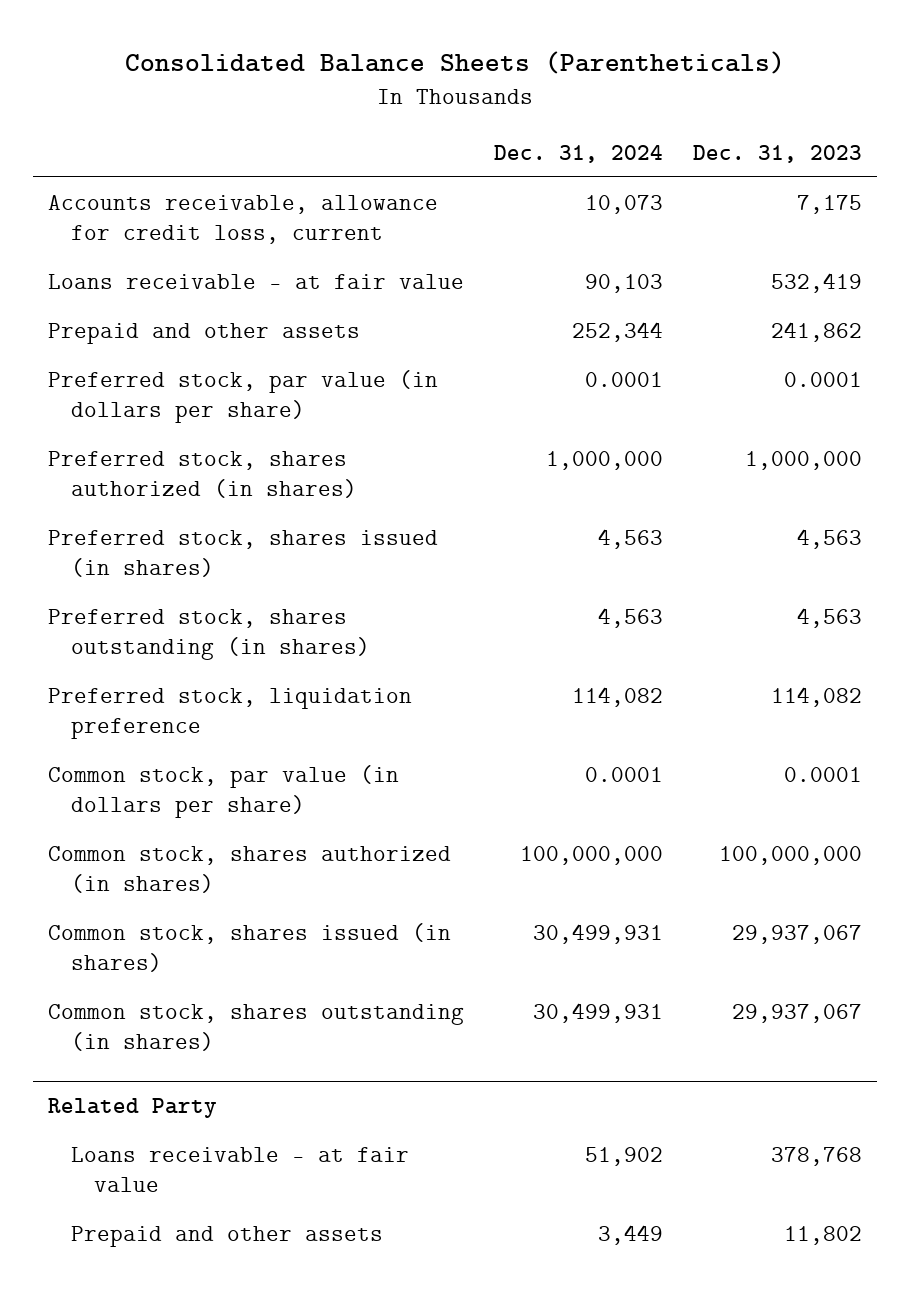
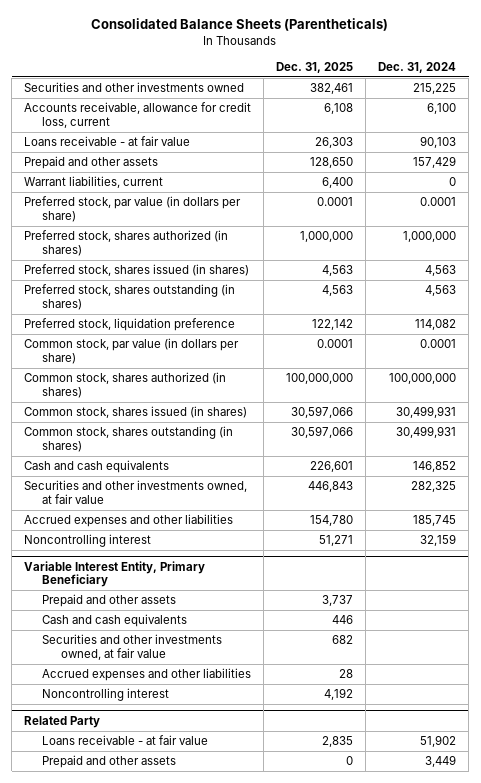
- | Dec. 31, 2024 | Dec. 31, 2023
+ | Dec. 31, 2025 | Dec. 31, 2024
- Accounts receivable, allowance for credit loss, current | 10,073 | 7,175
+ Securities and other investments owned | 382,461 | 215,225
+ Accounts receivable, allowance for credit loss, current | 6,108 | 6,100
- Prepaid and other assets | 252,344 | 241,862
+ Prepaid and other assets | 128,650 | 157,429
+ Warrant liabilities, current | 6,400 | 0
+ Cash and cash equivalents | 226,601 | 146,852
+ Securities and other investments owned, at fair value | 446,843 | 282,325
+ Accrued expenses and other liabilities | 154,780 | 185,745
+ Noncontrolling interest | 51,271 | 32,159
+ Variable Interest Entity, Primary Beneficiary
+ Prepaid and other assets | 3,737 |
+ Cash and cash equivalents | 446 |
+ Securities and other investments owned, at fair value | 682 |
+ Accrued expenses and other liabilities | 28 |
+ Noncontrolling interest | 4,192 |

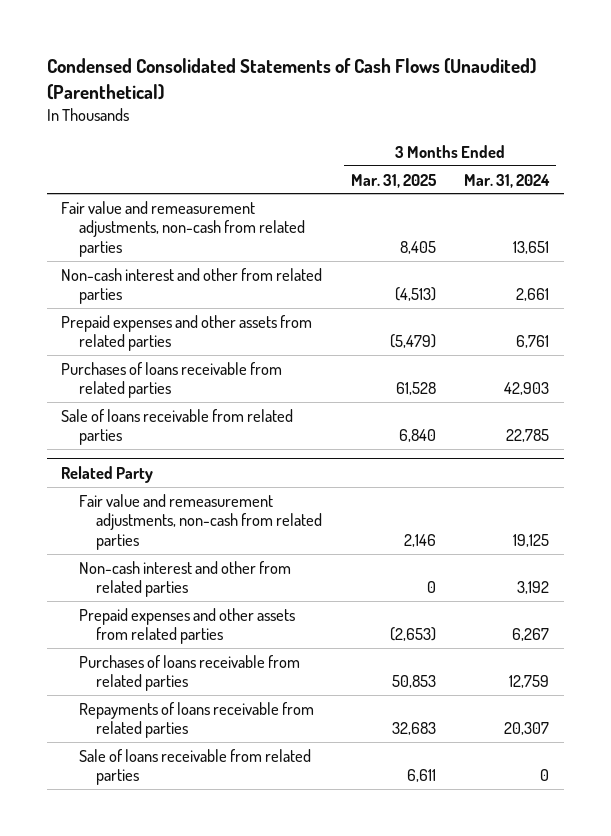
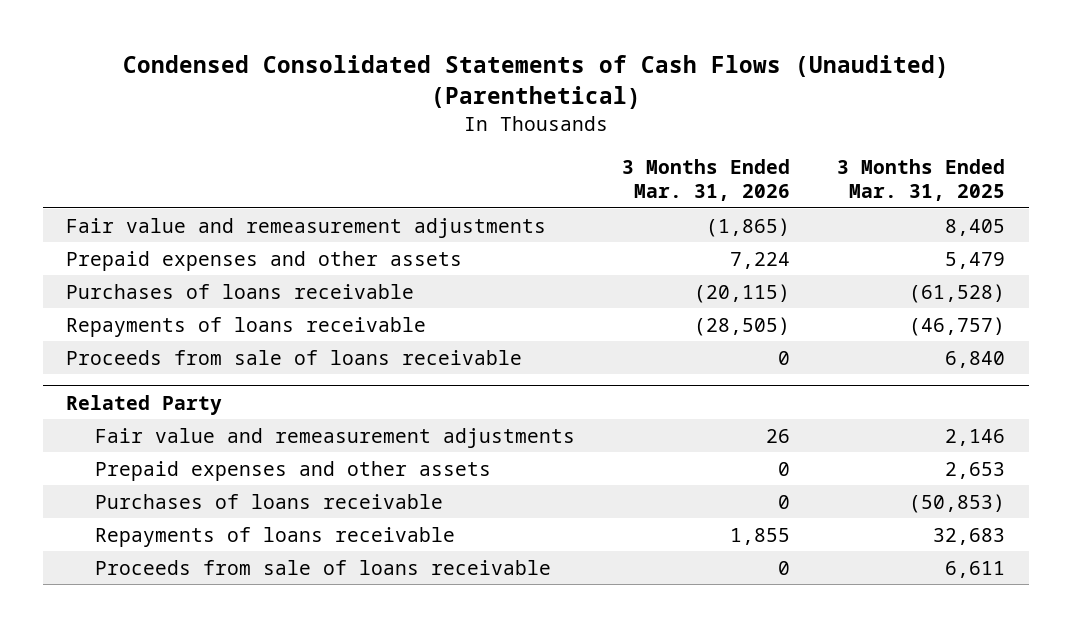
- | 3 Months Ended Mar. 31, 2025 | 3 Months Ended Mar. 31, 2024
+ | 3 Months Ended Mar. 31, 2026 | 3 Months Ended Mar. 31, 2025
- Fair value and remeasurement adjustments, non-cash from related parties | 8,405 | 13,651
- Non-cash interest and other from related parties | (4,513) | 2,661
- Prepaid expenses and other assets from related parties | (5,479) | 6,761
- Purchases of loans receivable from related parties | 61,528 | 42,903
- Sale of loans receivable from related parties | 6,840 | 22,785
+ Fair value and remeasurement adjustments | (1,865) | 8,405
+ Prepaid expenses and other assets | 7,224 | 5,479
+ Purchases of loans receivable | (20,115) | (61,528)
+ Repayments of loans receivable | (28,505) | (46,757)
+ Proceeds from sale of loans receivable | 0 | 6,840
@ Related Party
- Fair value and remeasurement adjustments, non-cash from related parties | 2,146 | 19,125
- Non-cash interest and other from related parties | 0 | 3,192
- Prepaid expenses and other assets from related parties | (2,653) | 6,267
- Purchases of loans receivable from related parties | 50,853 | 12,759
- Repayments of loans receivable from related parties | 32,683 | 20,307
- Sale of loans receivable from related parties | 6,611 | 0
+ Fair value and remeasurement adjustments | 26 | 2,146
+ Prepaid expenses and other assets | 0 | 2,653
+ Purchases of loans receivable | 0 | (50,853)
+ Repayments of loans receivable | 1,855 | 32,683
+ Proceeds from sale of loans receivable | 0 | 6,611

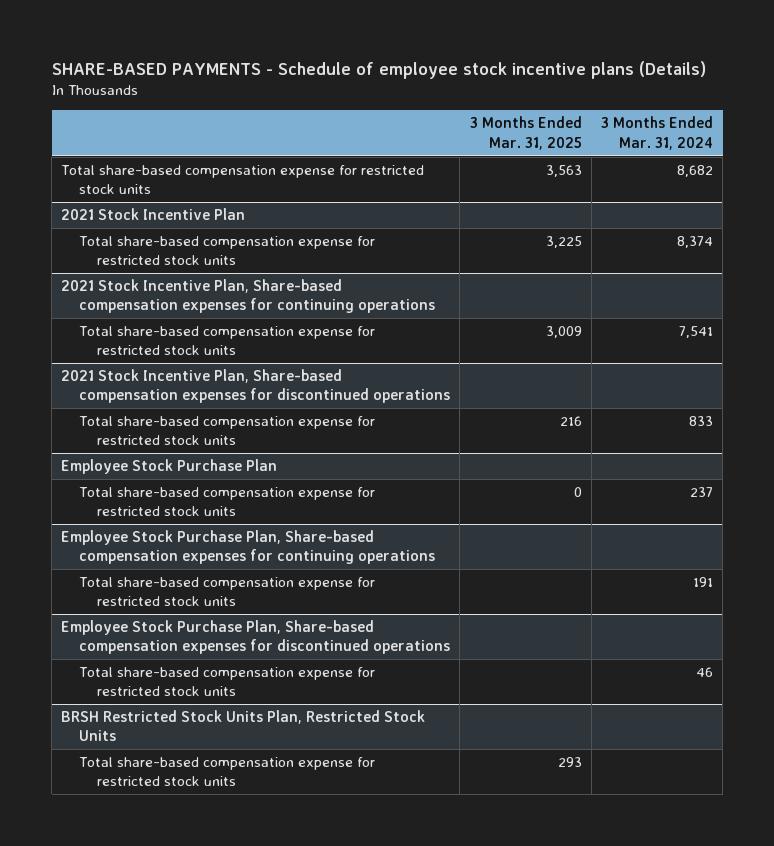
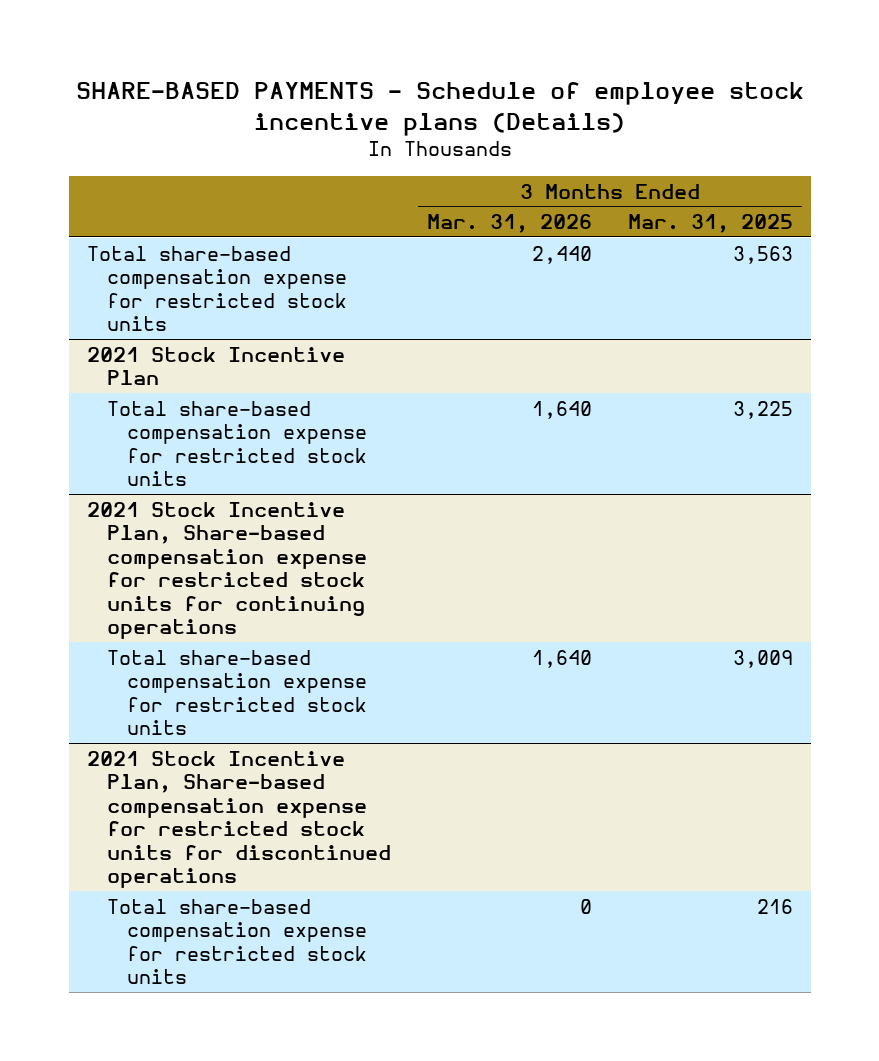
- | 3 Months Ended Mar. 31, 2025 | 3 Months Ended Mar. 31, 2024
+ | 3 Months Ended Mar. 31, 2026 | 3 Months Ended Mar. 31, 2025
- 2021 Stock Incentive Plan, Share-based compensation expenses for continuing operations
+ 2021 Stock Incentive Plan, Share-based compensation expense for restricted stock units for continuing operations
- 2021 Stock Incentive Plan, Share-based compensation expenses for discontinued operations
+ 2021 Stock Incentive Plan, Share-based compensation expense for restricted stock units for discontinued operations
- Employee Stock Purchase Plan
- Total share-based compensation expense for restricted stock units | 0 | 237
- Employee Stock Purchase Plan, Share-based compensation expenses for continuing operations
- Total share-based compensation expense for restricted stock units | | 191
- Employee Stock Purchase Plan, Share-based compensation expenses for discontinued operations
- Total share-based compensation expense for restricted stock units | | 46
- BRSH Restricted Stock Units Plan, Restricted Stock Units
- Total share-based compensation expense for restricted stock units | 293 |

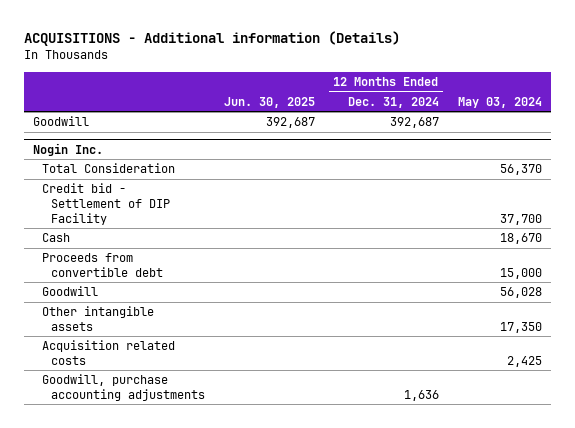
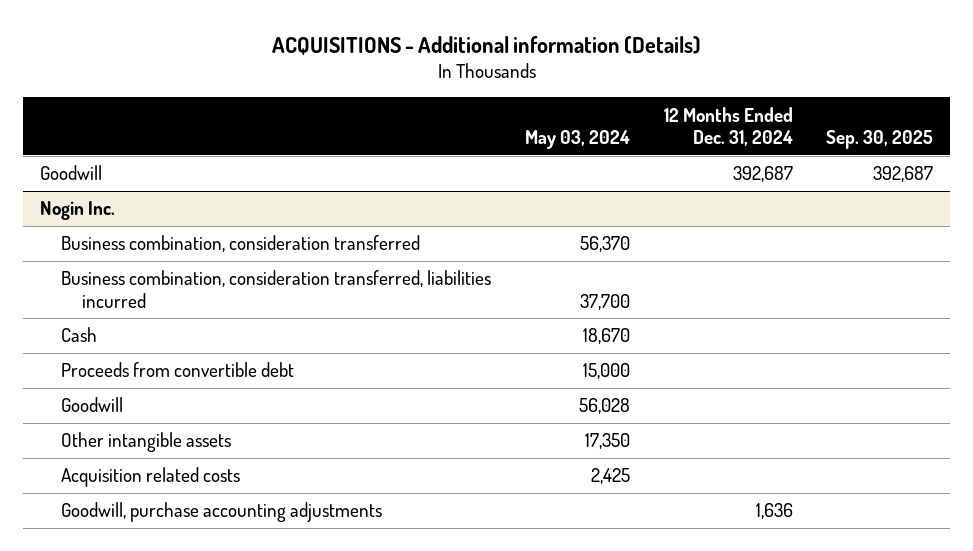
- | Jun. 30, 2025 | 12 Months Ended Dec. 31, 2024 | May 03, 2024
+ | May 03, 2024 | 12 Months Ended Dec. 31, 2024 | Sep. 30, 2025
@ Nogin Inc.
- Total Consideration | | | 56,370
- Credit bid - Settlement of DIP Facility | | | 37,700
+ Business combination, consideration transferred | 56,370 | |
+ Business combination, consideration transferred, liabilities incurred | 37,700 | |

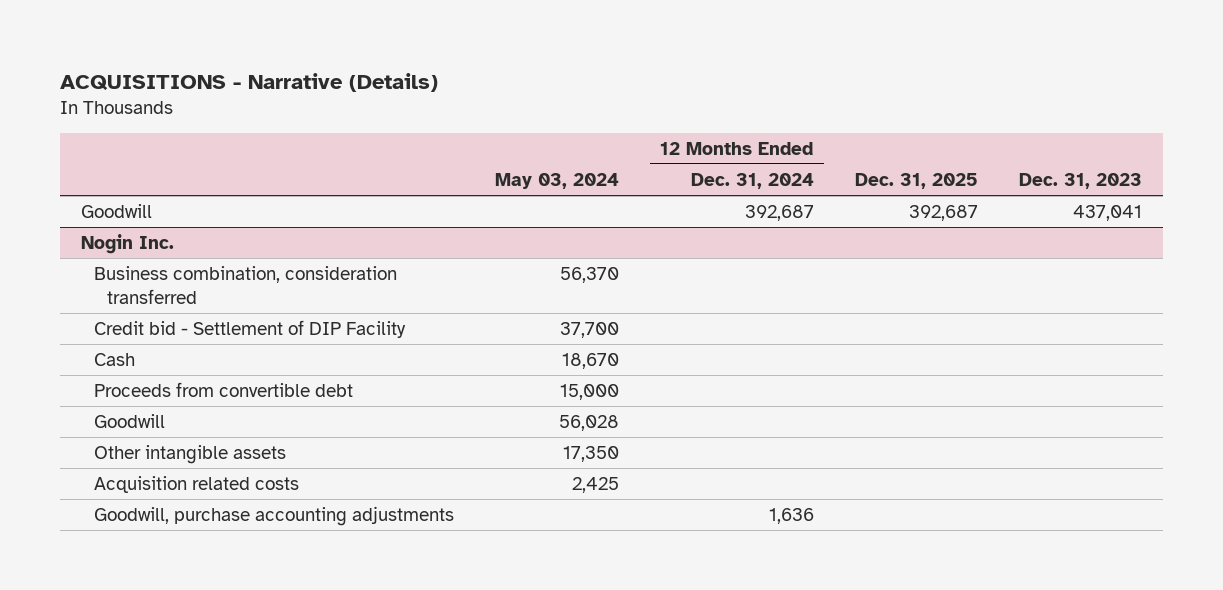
- ACQUISITIONS - Additional information (Details)
+ ACQUISITIONS - Narrative (Details)
- | May 03, 2024 | 12 Months Ended Dec. 31, 2024 | Sep. 30, 2025
+ | May 03, 2024 | 12 Months Ended Dec. 31, 2024 | Dec. 31, 2025 | Dec. 31, 2023
@ Nogin Inc.
- Business combination, consideration transferred, liabilities incurred | 37,700 | |
+ Credit bid - Settlement of DIP Facility | 37,700 | | |

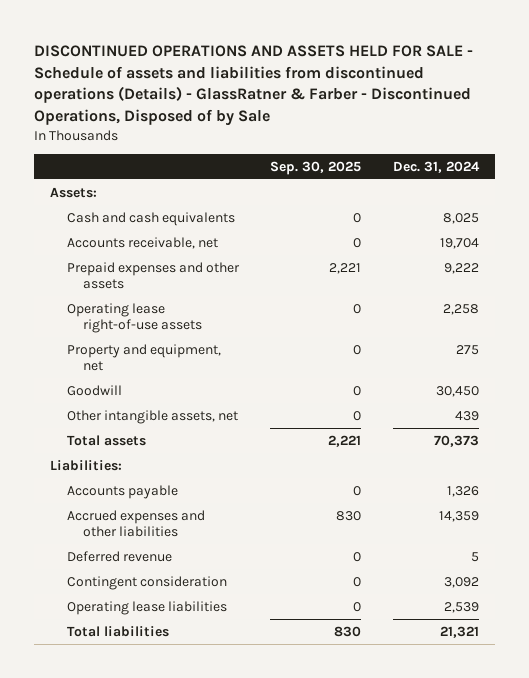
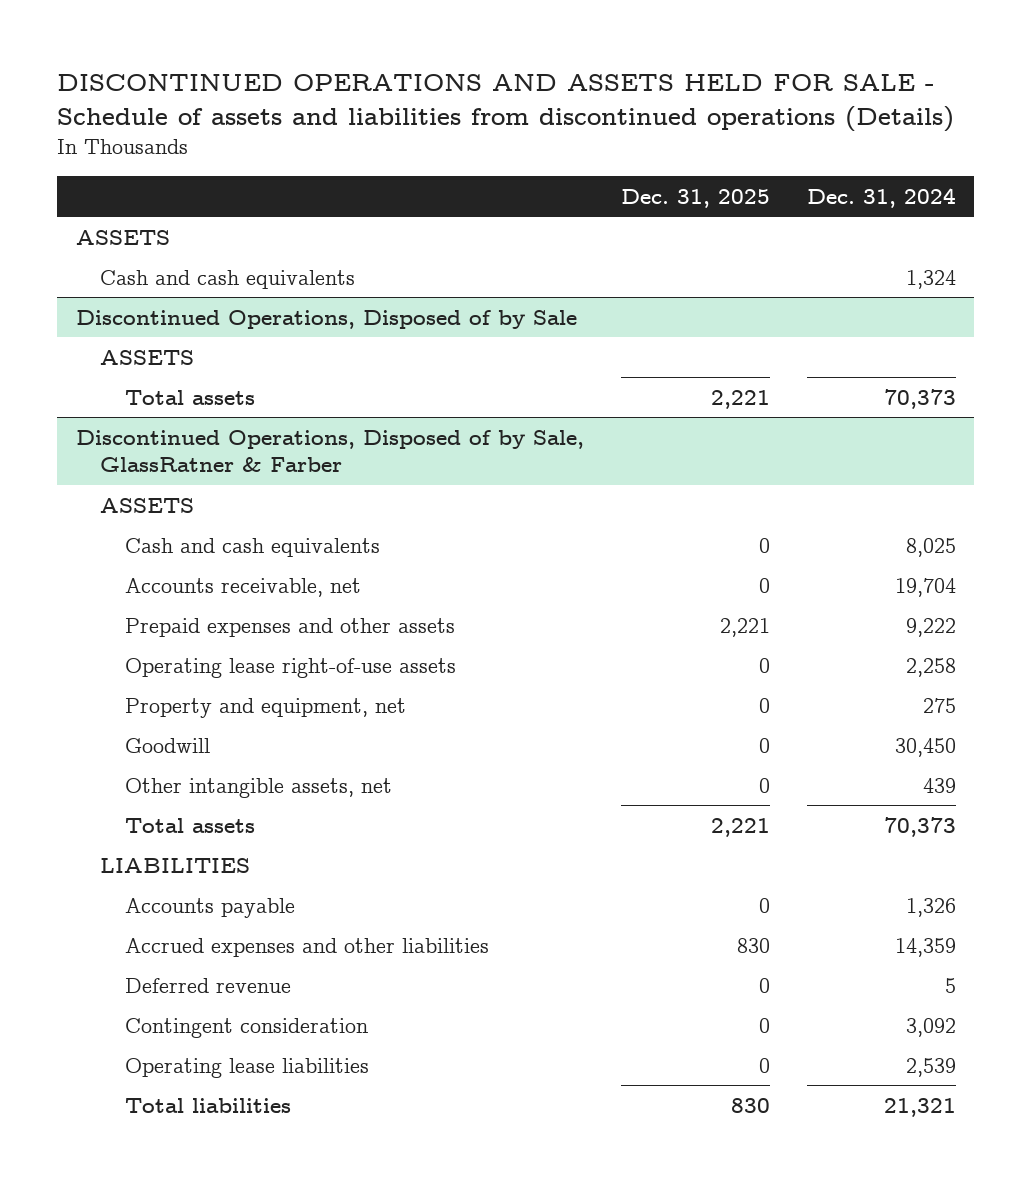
- DISCONTINUED OPERATIONS AND ASSETS HELD FOR SALE - Schedule of assets and liabilities from discontinued operations (Details) - GlassRatner & Farber - Discontinued Operations, Disposed of by Sale
+ DISCONTINUED OPERATIONS AND ASSETS HELD FOR SALE - Schedule of assets and liabilities from discontinued operations (Details)
- | Sep. 30, 2025 | Dec. 31, 2024
+ | Dec. 31, 2025 | Dec. 31, 2024
- Assets:
+ ASSETS
+ Cash and cash equivalents | | 1,324
+ Discontinued Operations, Disposed of by Sale
+ ASSETS
+ Total assets | 2,221 | 70,373
+ Discontinued Operations, Disposed of by Sale, GlassRatner & Farber
+ ASSETS
- Liabilities:
+ LIABILITIES

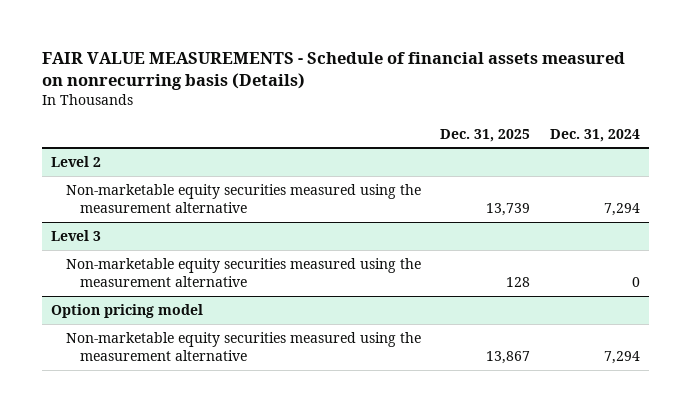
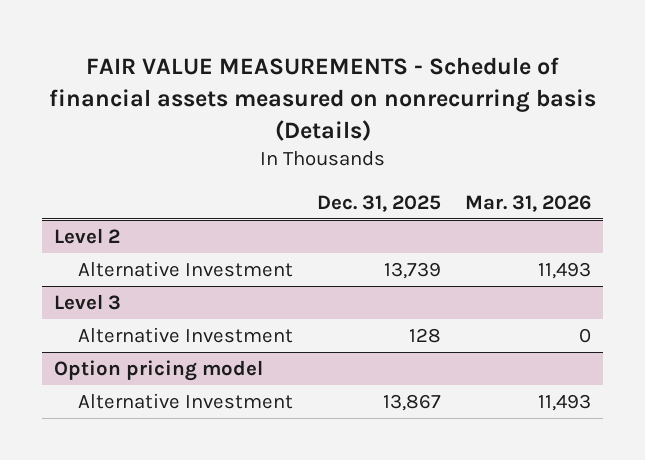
- | Dec. 31, 2025 | Dec. 31, 2024
+ | Dec. 31, 2025 | Mar. 31, 2026
@ Level 2
- Non-marketable equity securities measured using the measurement alternative | 13,739 | 7,294
+ Alternative Investment | 13,739 | 11,493
@ Level 3
- Non-marketable equity securities measured using the measurement alternative | 128 | 0
+ Alternative Investment | 128 | 0
@ Option pricing model
- Non-marketable equity securities measured using the measurement alternative | 13,867 | 7,294
+ Alternative Investment | 13,867 | 11,493

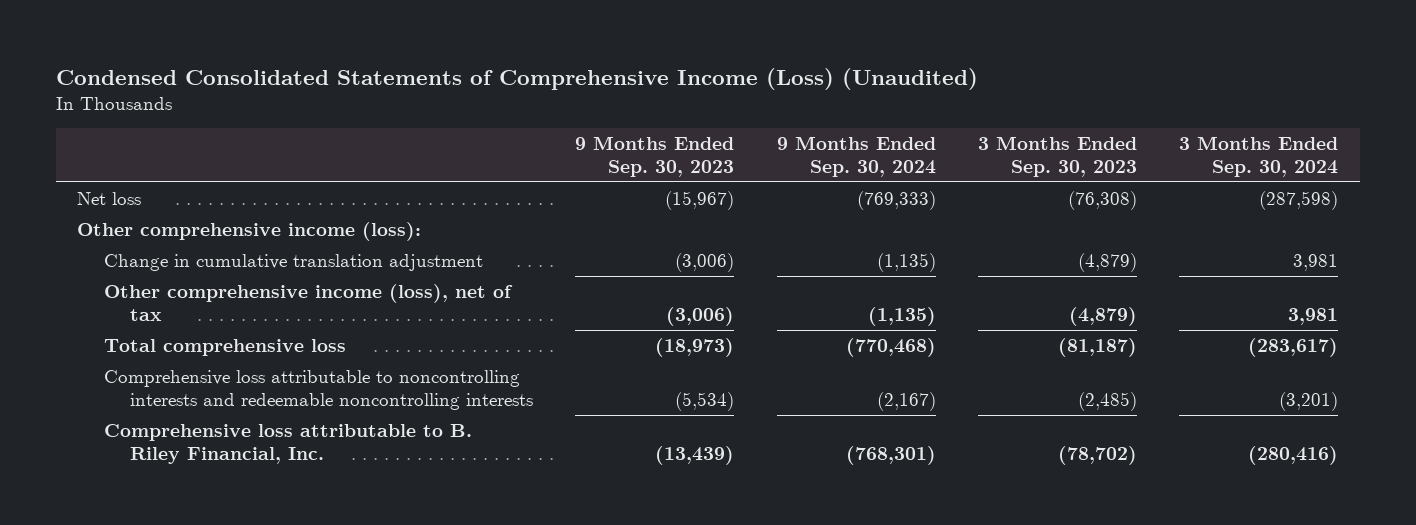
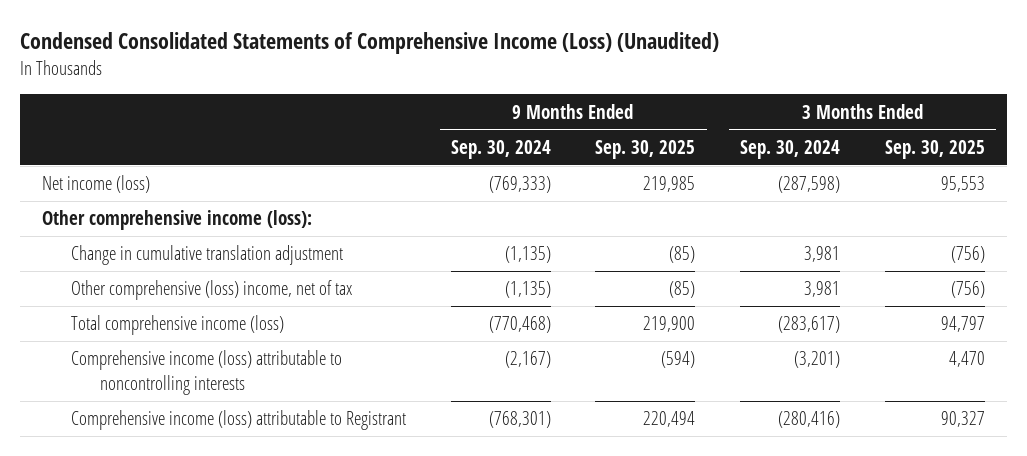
- | 9 Months Ended Sep. 30, 2023 | 9 Months Ended Sep. 30, 2024 | 3 Months Ended Sep. 30, 2023 | 3 Months Ended Sep. 30, 2024
+ | 9 Months Ended Sep. 30, 2024 | 9 Months Ended Sep. 30, 2025 | 3 Months Ended Sep. 30, 2024 | 3 Months Ended Sep. 30, 2025
- Net loss | (15,967) | (769,333) | (76,308) | (287,598)
+ Net income (loss) | (769,333) | 219,985 | (287,598) | 95,553
- Other comprehensive income (loss), net of tax | (3,006) | (1,135) | (4,879) | 3,981
- Total comprehensive loss | (18,973) | (770,468) | (81,187) | (283,617)
- Comprehensive loss attributable to noncontrolling interests and redeemable noncontrolling interests | (5,534) | (2,167) | (2,485) | (3,201)
- Comprehensive loss attributable to B. Riley Financial, Inc. | (13,439) | (768,301) | (78,702) | (280,416)
+ Other comprehensive (loss) income, net of tax | (1,135) | (85) | 3,981 | (756)
+ Total comprehensive income (loss) | (770,468) | 219,900 | (283,617) | 94,797
+ Comprehensive income (loss) attributable to noncontrolling interests | (2,167) | (594) | (3,201) | 4,470
+ Comprehensive income (loss) attributable to Registrant | (768,301) | 220,494 | (280,416) | 90,327

